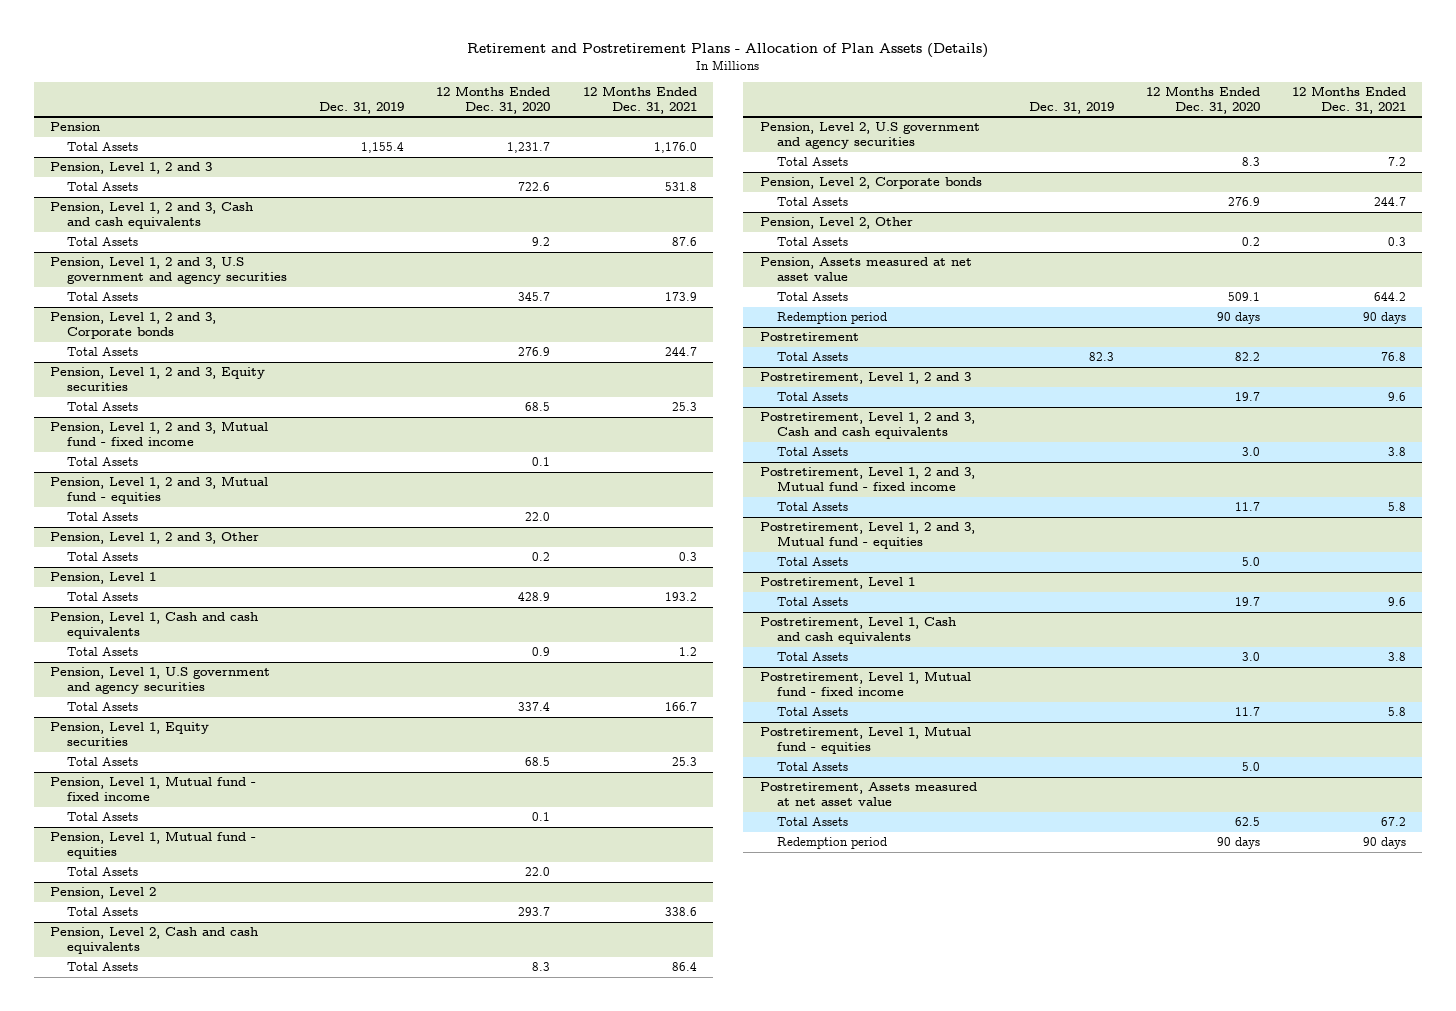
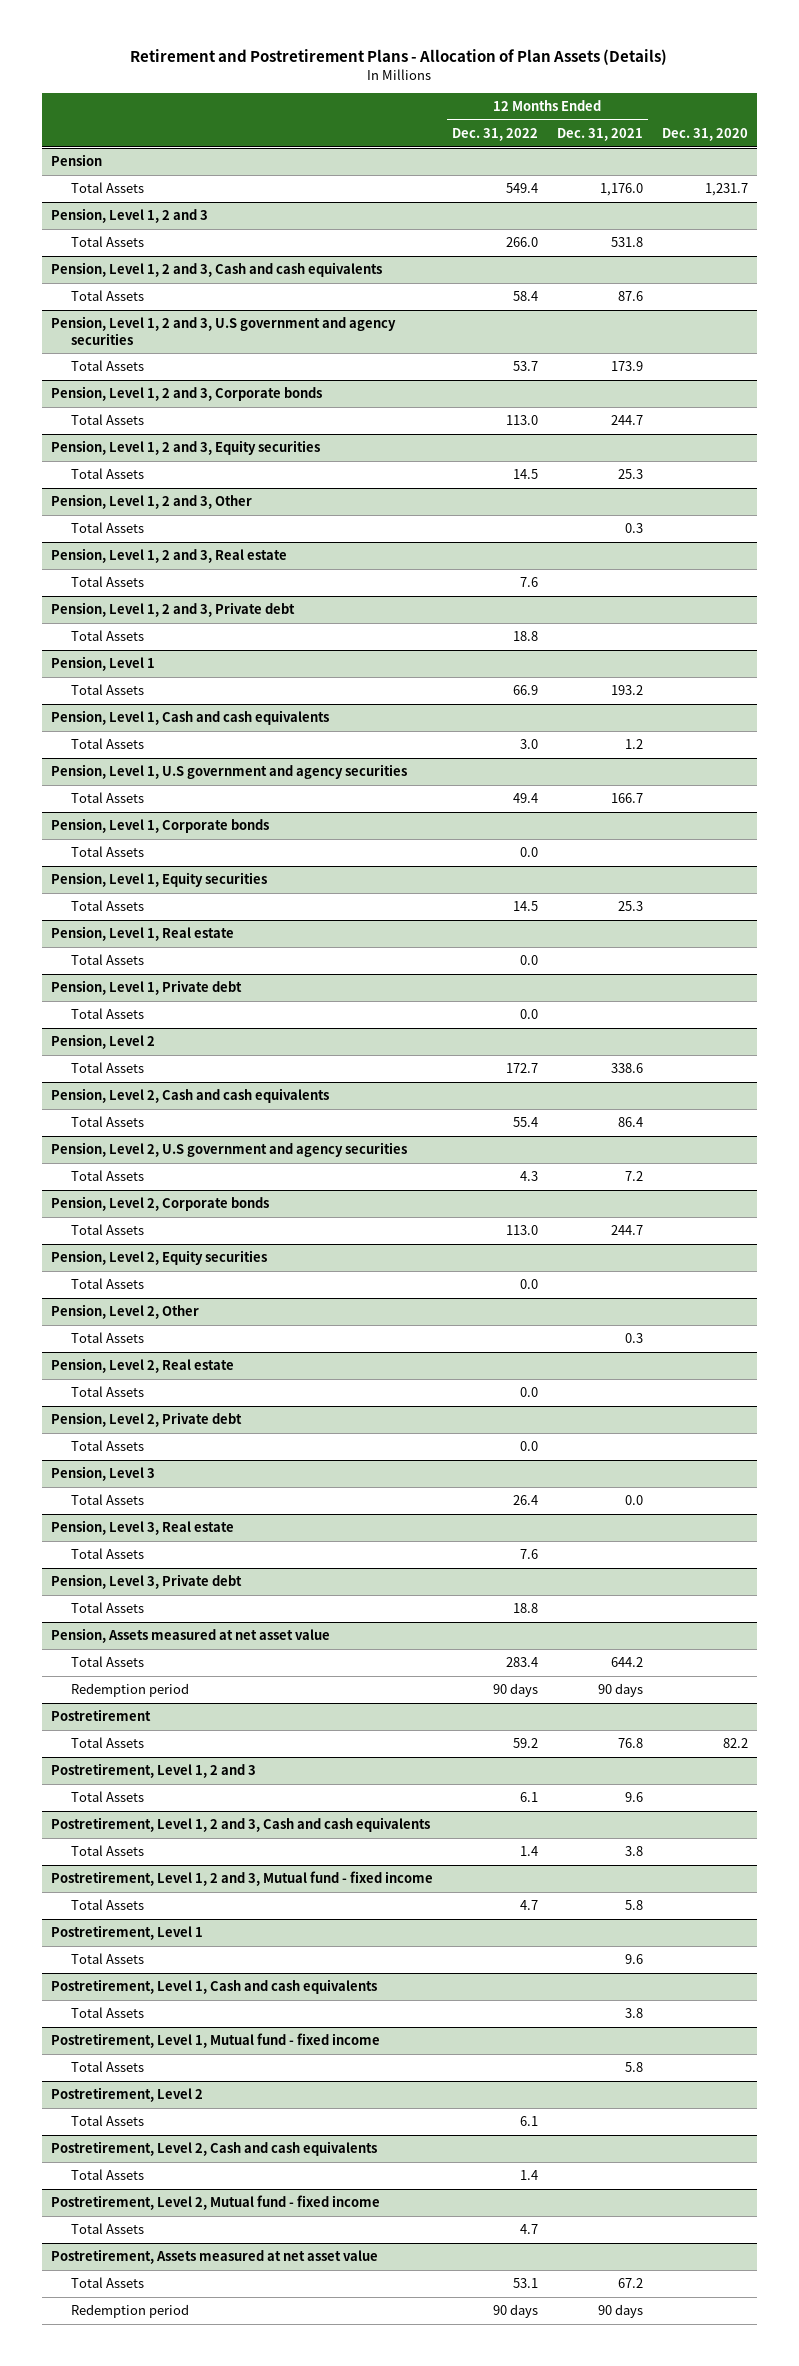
- | Dec. 31, 2019 | 12 Months Ended Dec. 31, 2020 | 12 Months Ended Dec. 31, 2021
+ | 12 Months Ended Dec. 31, 2022 | 12 Months Ended Dec. 31, 2021 | Dec. 31, 2020
- Pension, Level 1, 2 and 3, Mutual fund - fixed income
- Total Assets | | 0.1 |
- Pension, Level 1, 2 and 3, Mutual fund - equities
- Total Assets | | 22.0 |
+ Pension, Level 1, 2 and 3, Real estate
+ Total Assets | 7.6 | |
+ Pension, Level 1, 2 and 3, Private debt
+ Total Assets | 18.8 | |
+ Pension, Level 1, Corporate bonds
+ Total Assets | 0.0 | |
- Pension, Level 1, Mutual fund - fixed income
+ Pension, Level 1, Real estate
- Pension, Level 1, Mutual fund - equities
+ Pension, Level 1, Private debt
+ Pension, Level 2, Equity securities
+ Total Assets | 0.0 | |
+ Pension, Level 2, Real estate
+ Total Assets | 0.0 | |
+ Pension, Level 2, Private debt
+ Total Assets | 0.0 | |
+ Pension, Level 3
+ Total Assets | 26.4 | 0.0 |
+ Pension, Level 3, Real estate
+ Total Assets | 7.6 | |
+ Pension, Level 3, Private debt
+ Total Assets | 18.8 | |
- Postretirement, Level 1, 2 and 3, Mutual fund - equities
- Total Assets | | 5.0 |
- Postretirement, Level 1, Mutual fund - equities
+ Postretirement, Level 2
+ Postretirement, Level 2, Cash and cash equivalents
+ Total Assets | 1.4 | |
+ Postretirement, Level 2, Mutual fund - fixed income
+ Total Assets | 4.7 | |

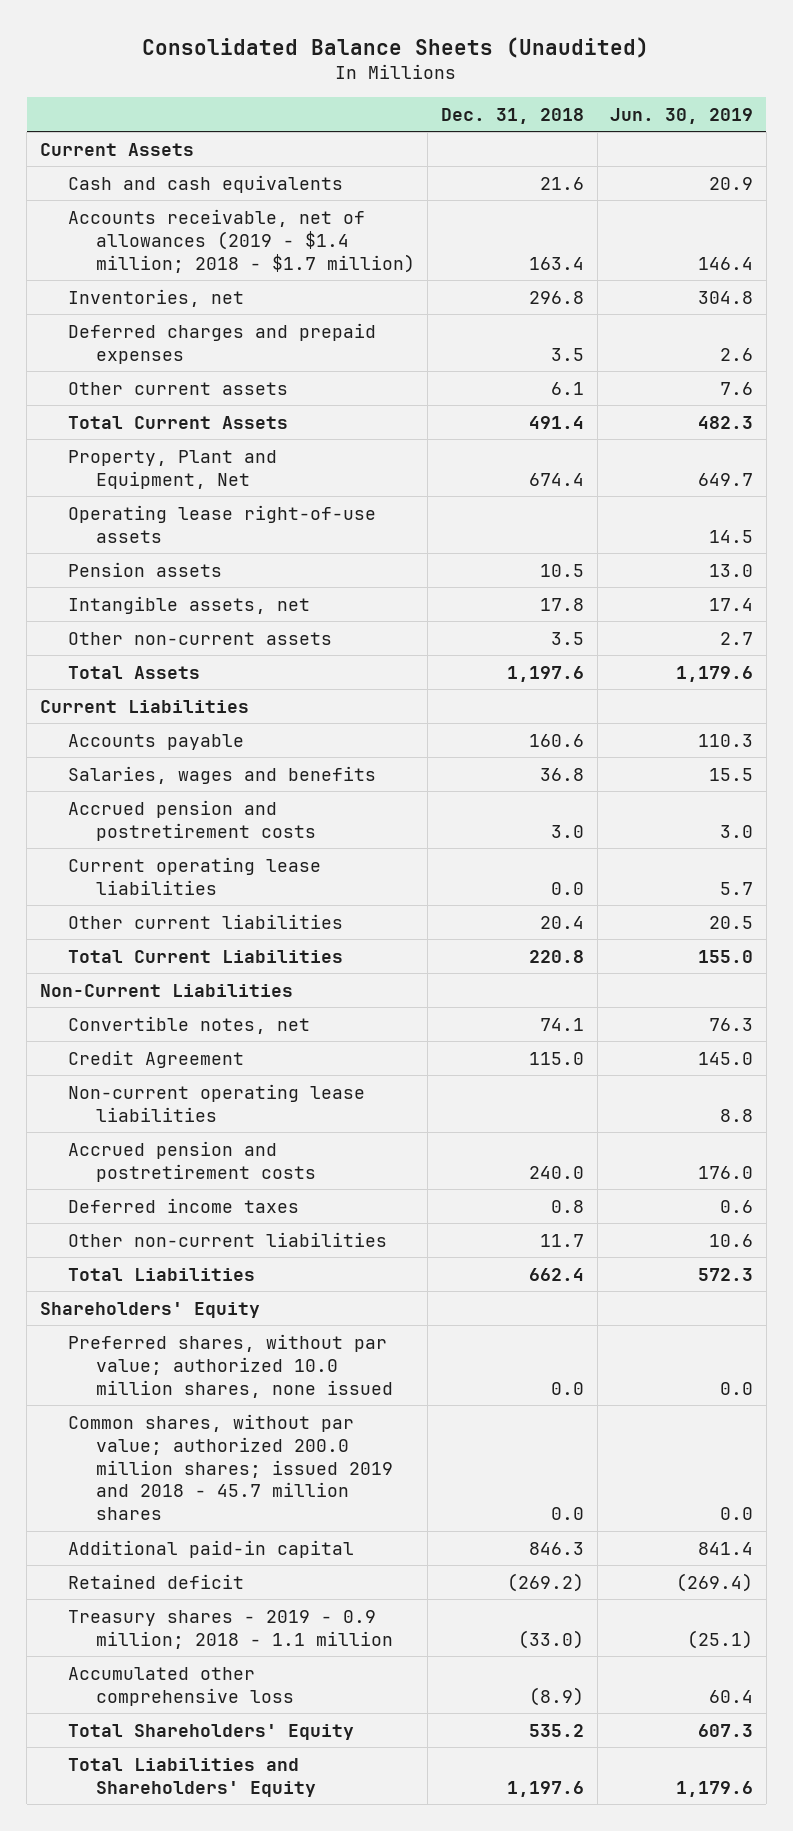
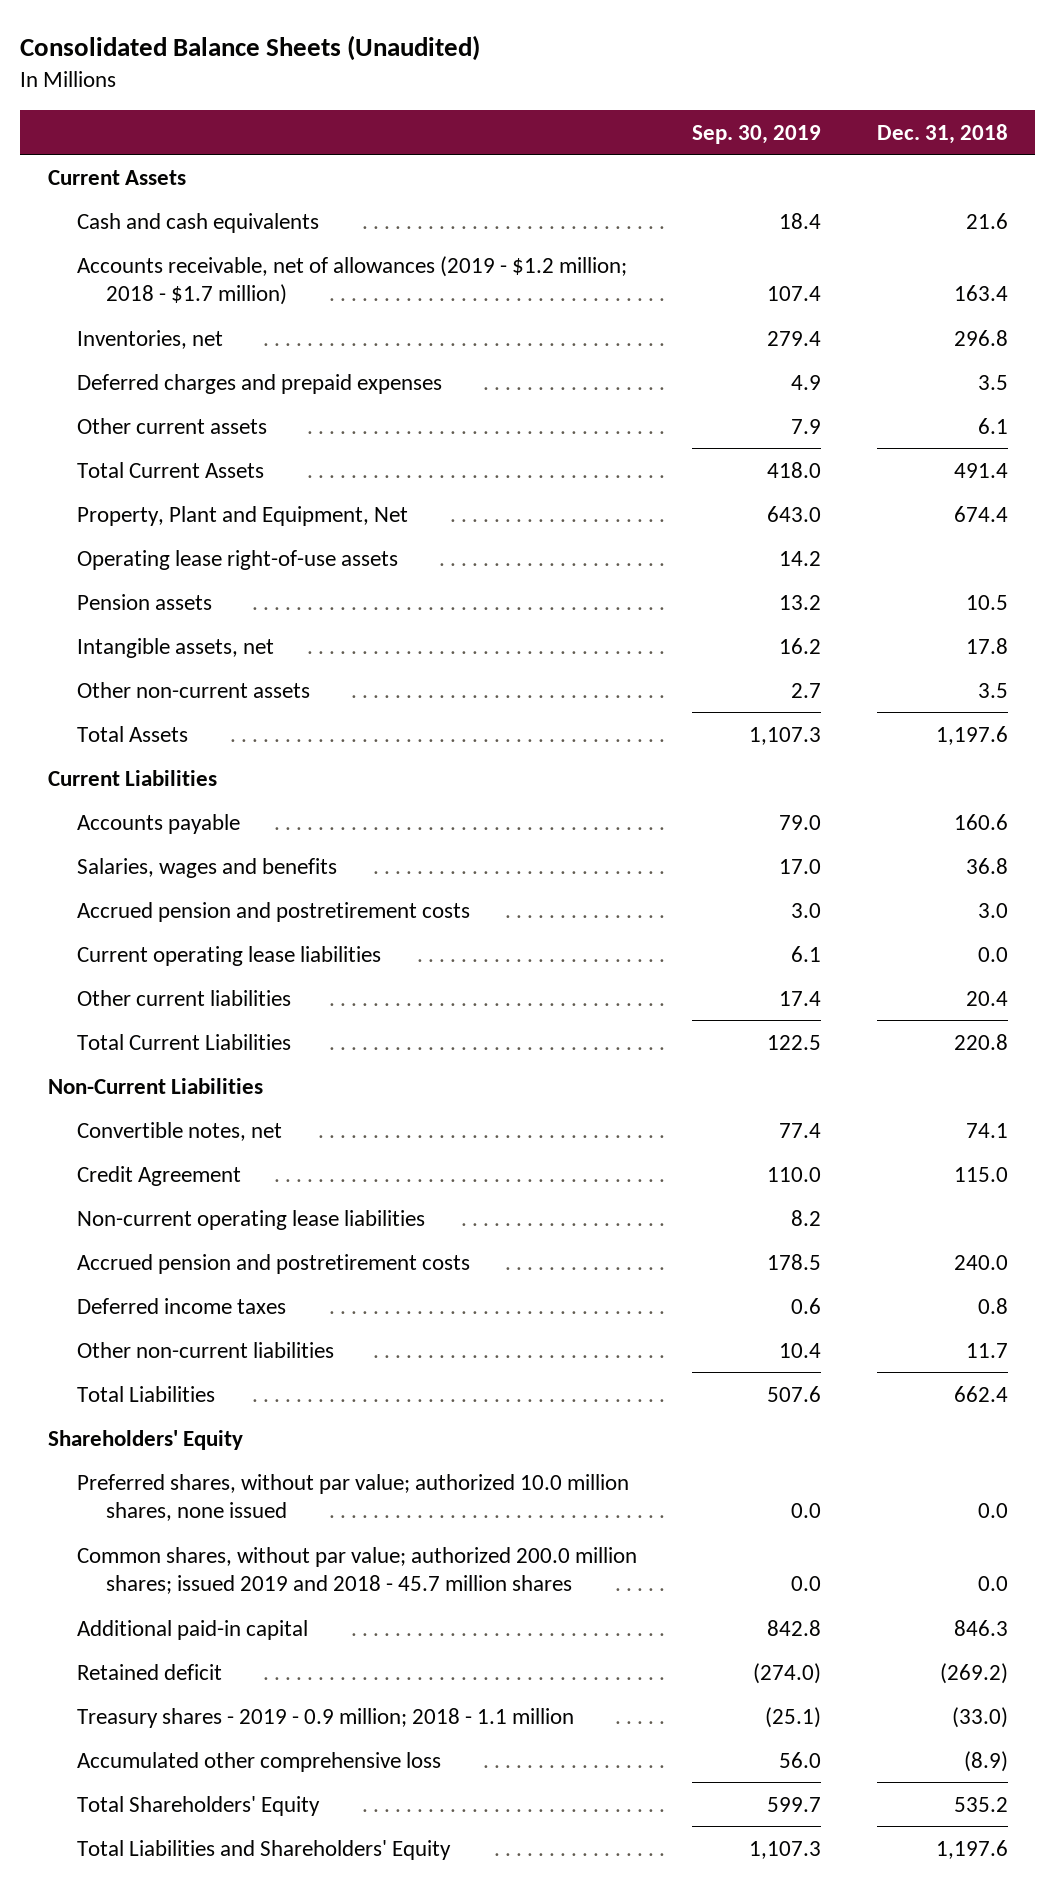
- | Dec. 31, 2018 | Jun. 30, 2019
+ | Sep. 30, 2019 | Dec. 31, 2018
- Accounts receivable, net of allowances (2019 - $1.4 million; 2018 - $1.7 million) | 163.4 | 146.4
+ Accounts receivable, net of allowances (2019 - $1.2 million; 2018 - $1.7 million) | 107.4 | 163.4

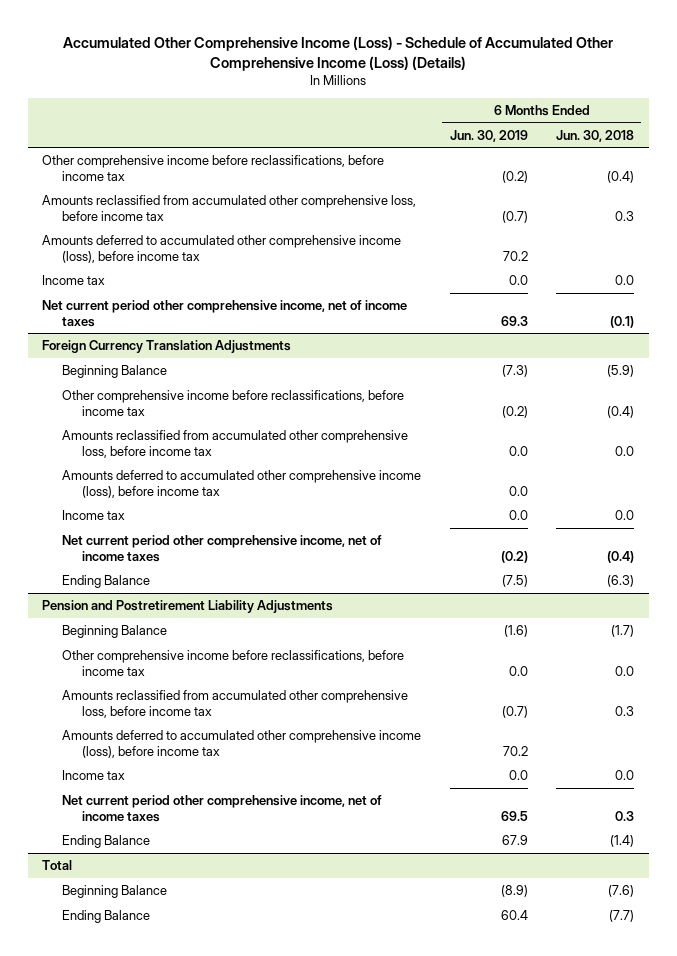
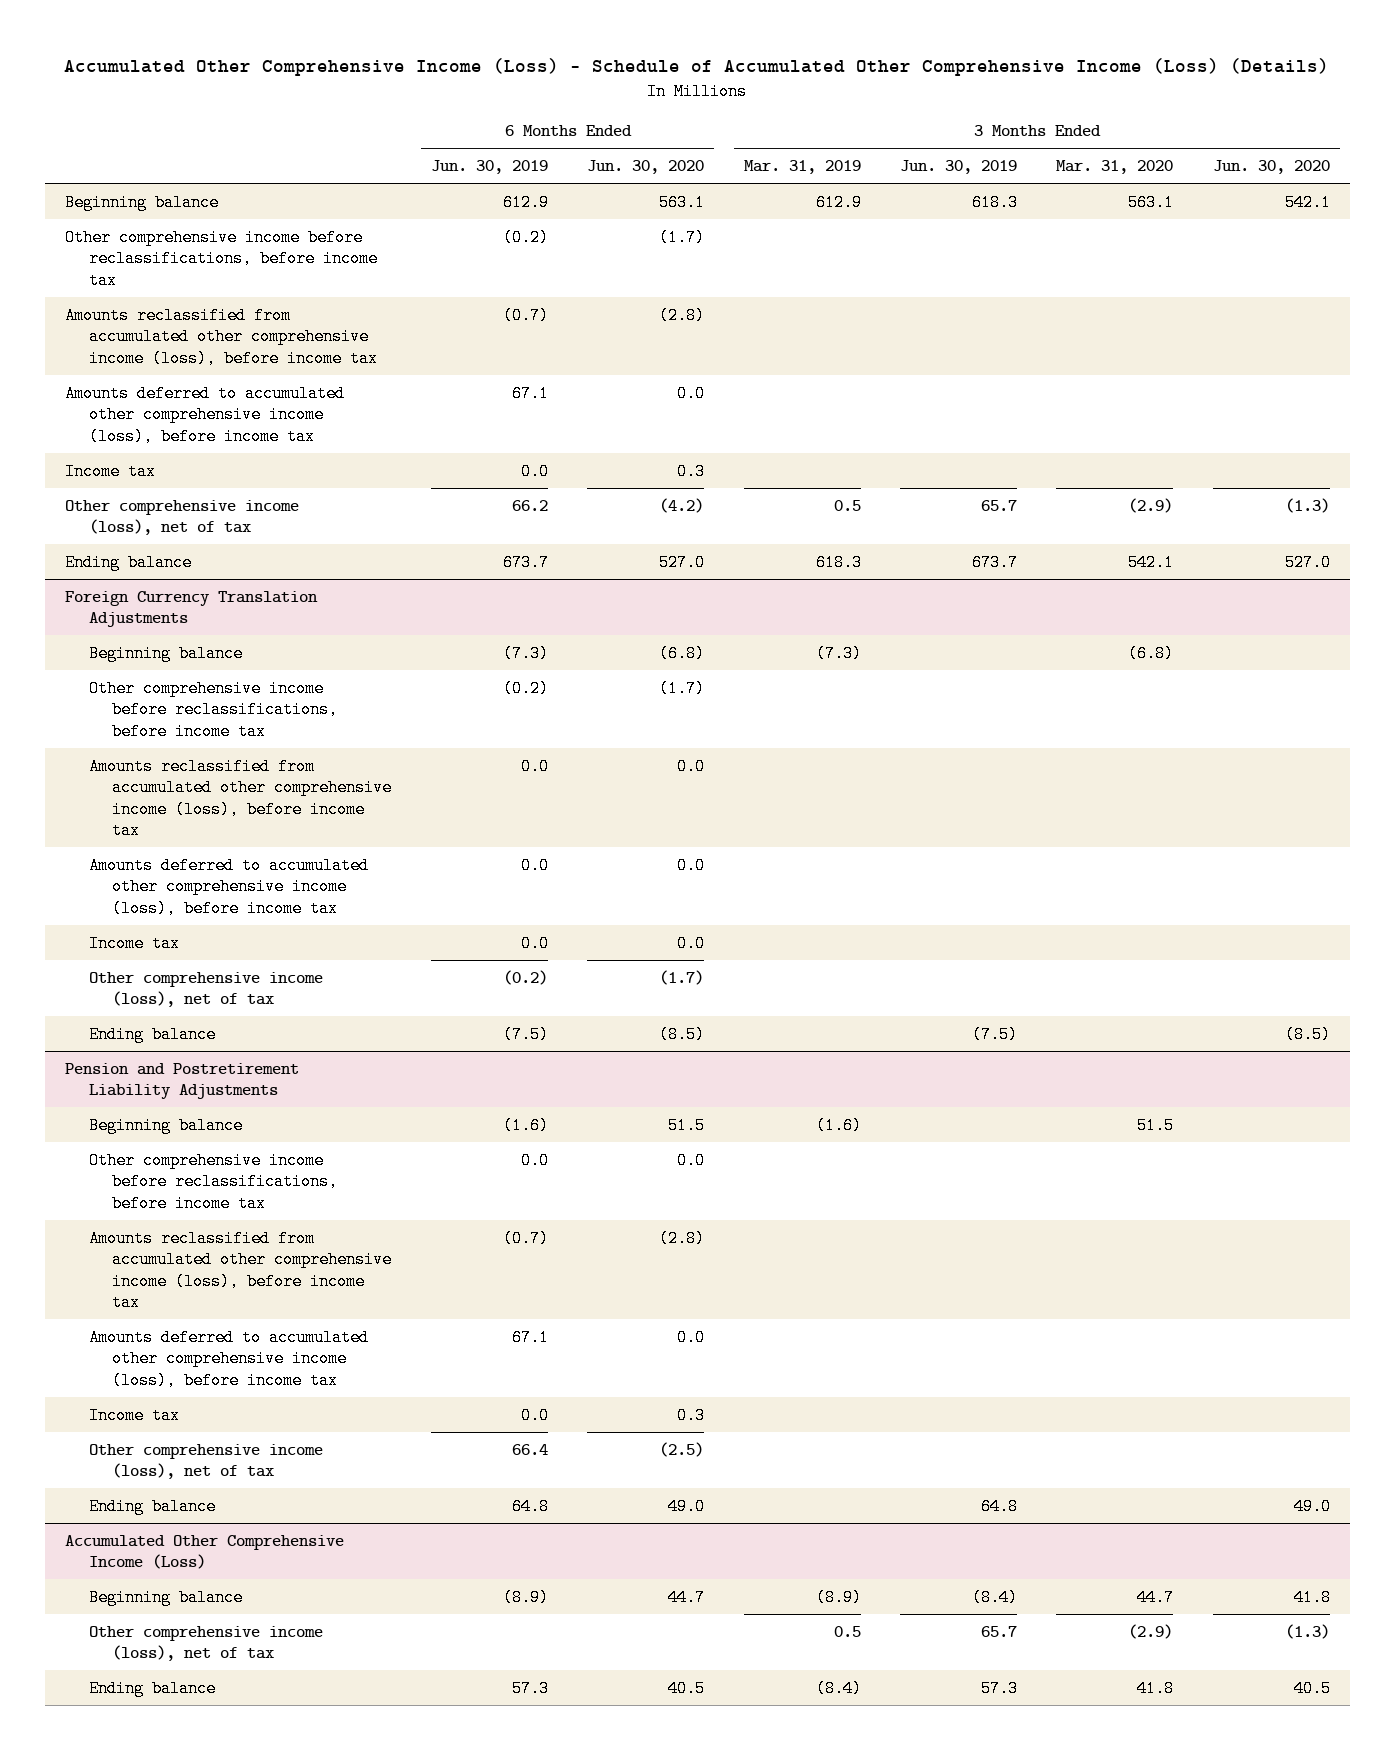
- | 6 Months Ended Jun. 30, 2019 | 6 Months Ended Jun. 30, 2018
+ | 6 Months Ended Jun. 30, 2019 | 6 Months Ended Jun. 30, 2020 | 3 Months Ended Mar. 31, 2019 | 3 Months Ended Jun. 30, 2019 | 3 Months Ended Mar. 31, 2020 | 3 Months Ended Jun. 30, 2020
+ Beginning balance | 612.9 | 563.1 | 612.9 | 618.3 | 563.1 | 542.1
- Amounts reclassified from accumulated other comprehensive loss, before income tax | (0.7) | 0.3
- Amounts deferred to accumulated other comprehensive income (loss), before income tax | 70.2 |
+ Amounts reclassified from accumulated other comprehensive income (loss), before income tax | (0.7) | (2.8) | | | |
+ Amounts deferred to accumulated other comprehensive income (loss), before income tax | 67.1 | 0.0 | | | |
- Net current period other comprehensive income, net of income taxes | 69.3 | (0.1)
+ Other comprehensive income (loss), net of tax | 66.2 | (4.2) | 0.5 | 65.7 | (2.9) | (1.3)
+ Ending balance | 673.7 | 527.0 | 618.3 | 673.7 | 542.1 | 527.0
@ Foreign Currency Translation Adjustments
- Beginning Balance | (7.3) | (5.9)
+ Beginning balance | (7.3) | (6.8) | (7.3) | | (6.8) |
- Amounts reclassified from accumulated other comprehensive loss, before income tax | 0.0 | 0.0
+ Amounts reclassified from accumulated other comprehensive income (loss), before income tax | 0.0 | 0.0 | | | |
- Net current period other comprehensive income, net of income taxes | (0.2) | (0.4)
- Ending Balance | (7.5) | (6.3)
+ Other comprehensive income (loss), net of tax | (0.2) | (1.7) | | | |
+ Ending balance | (7.5) | (8.5) | | (7.5) | | (8.5)
@ Pension and Postretirement Liability Adjustments
- Beginning Balance | (1.6) | (1.7)
+ Beginning balance | (1.6) | 51.5 | (1.6) | | 51.5 |
- Amounts reclassified from accumulated other comprehensive loss, before income tax | (0.7) | 0.3
- Amounts deferred to accumulated other comprehensive income (loss), before income tax | 70.2 |
+ Amounts reclassified from accumulated other comprehensive income (loss), before income tax | (0.7) | (2.8) | | | |
+ Amounts deferred to accumulated other comprehensive income (loss), before income tax | 67.1 | 0.0 | | | |
- Net current period other comprehensive income, net of income taxes | 69.5 | 0.3
- Ending Balance | 67.9 | (1.4)
- Total
- Beginning Balance | (8.9) | (7.6)
- Ending Balance | 60.4 | (7.7)
@ Pension and Postretirement Liability Adjustments
+ Other comprehensive income (loss), net of tax | 66.4 | (2.5) | | | |
+ Ending balance | 64.8 | 49.0 | | 64.8 | | 49.0
+ Accumulated Other Comprehensive Income (Loss)
+ Beginning balance | (8.9) | 44.7 | (8.9) | (8.4) | 44.7 | 41.8
+ Other comprehensive income (loss), net of tax | | | 0.5 | 65.7 | (2.9) | (1.3)
+ Ending balance | 57.3 | 40.5 | (8.4) | 57.3 | 41.8 | 40.5

